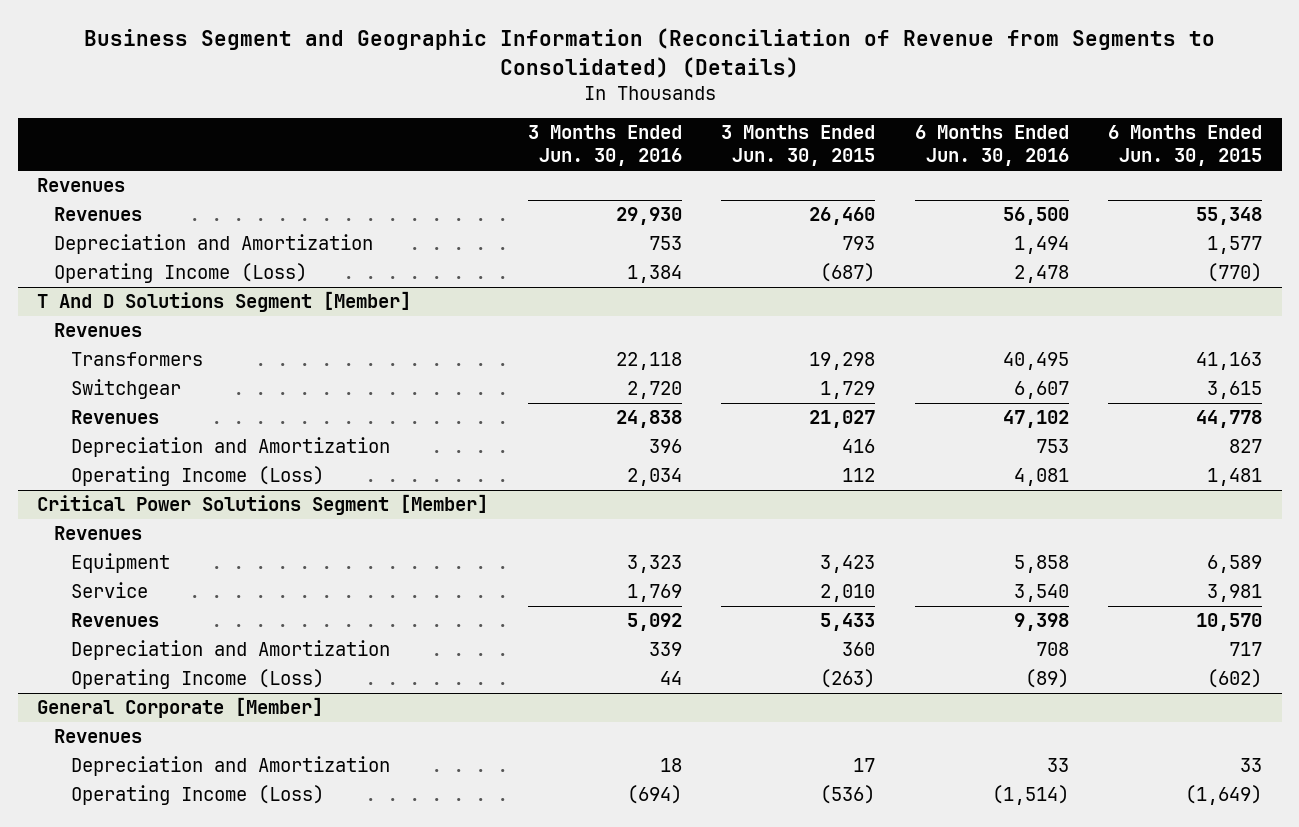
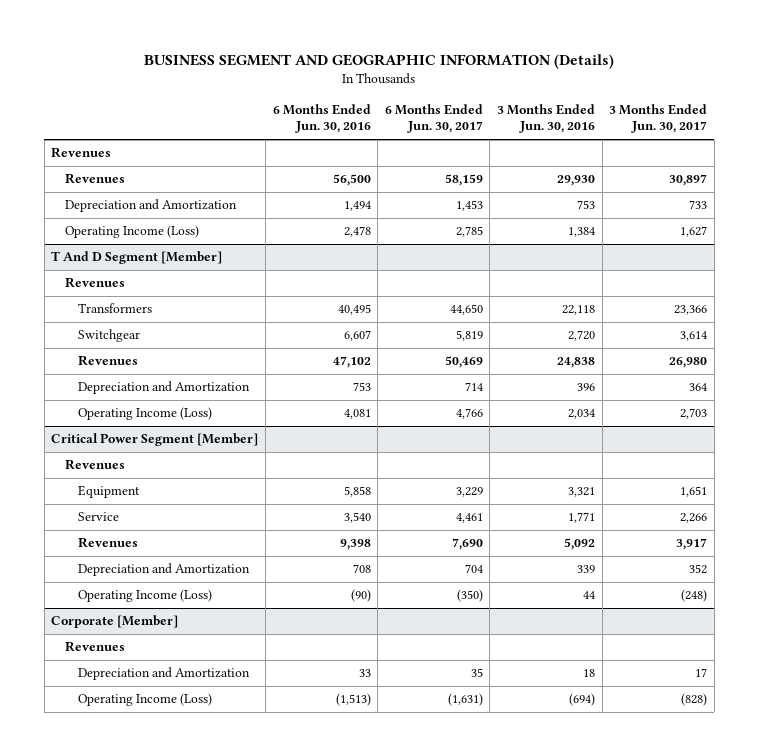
- Business Segment and Geographic Information (Reconciliation of Revenue from Segments to Consolidated) (Details)
+ BUSINESS SEGMENT AND GEOGRAPHIC INFORMATION (Details)
- | 3 Months Ended Jun. 30, 2016 | 3 Months Ended Jun. 30, 2015 | 6 Months Ended Jun. 30, 2016 | 6 Months Ended Jun. 30, 2015
+ | 6 Months Ended Jun. 30, 2016 | 6 Months Ended Jun. 30, 2017 | 3 Months Ended Jun. 30, 2016 | 3 Months Ended Jun. 30, 2017
- T And D Solutions Segment [Member]
+ T And D Segment [Member]
- Critical Power Solutions Segment [Member]
+ Critical Power Segment [Member]
- Equipment | 3,323 | 3,423 | 5,858 | 6,589
- Service | 1,769 | 2,010 | 3,540 | 3,981
+ Equipment | 5,858 | 3,229 | 3,321 | 1,651
+ Service | 3,540 | 4,461 | 1,771 | 2,266
- Operating Income (Loss) | 44 | (263) | (89) | (602)
- General Corporate [Member]
+ Operating Income (Loss) | (90) | (350) | 44 | (248)
+ Corporate [Member]
- Operating Income (Loss) | (694) | (536) | (1,514) | (1,649)
+ Operating Income (Loss) | (1,513) | (1,631) | (694) | (828)

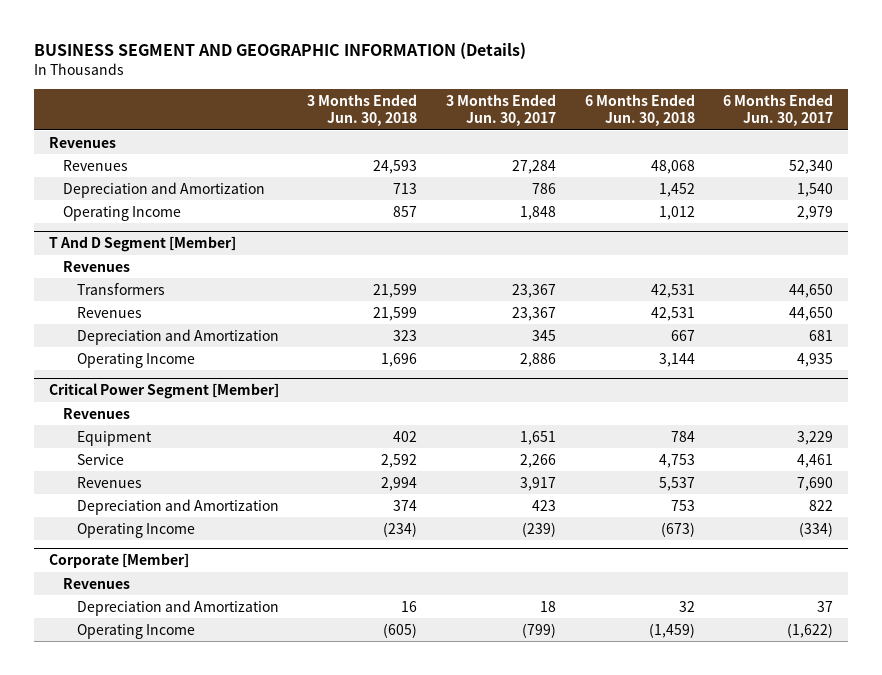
- | 6 Months Ended Jun. 30, 2016 | 6 Months Ended Jun. 30, 2017 | 3 Months Ended Jun. 30, 2016 | 3 Months Ended Jun. 30, 2017
+ | 3 Months Ended Jun. 30, 2018 | 3 Months Ended Jun. 30, 2017 | 6 Months Ended Jun. 30, 2018 | 6 Months Ended Jun. 30, 2017
- Revenues | 56,500 | 58,159 | 29,930 | 30,897
- Depreciation and Amortization | 1,494 | 1,453 | 753 | 733
- Operating Income (Loss) | 2,478 | 2,785 | 1,384 | 1,627
+ Revenues | 24,593 | 27,284 | 48,068 | 52,340
+ Depreciation and Amortization | 713 | 786 | 1,452 | 1,540
+ Operating Income | 857 | 1,848 | 1,012 | 2,979
@ T And D Segment [Member]
- Transformers | 40,495 | 44,650 | 22,118 | 23,366
- Switchgear | 6,607 | 5,819 | 2,720 | 3,614
- Revenues | 47,102 | 50,469 | 24,838 | 26,980
- Depreciation and Amortization | 753 | 714 | 396 | 364
- Operating Income (Loss) | 4,081 | 4,766 | 2,034 | 2,703
+ Transformers | 21,599 | 23,367 | 42,531 | 44,650
+ Revenues | 21,599 | 23,367 | 42,531 | 44,650
+ Depreciation and Amortization | 323 | 345 | 667 | 681
+ Operating Income | 1,696 | 2,886 | 3,144 | 4,935
@ Critical Power Segment [Member]
- Depreciation and Amortization | 708 | 704 | 339 | 352
- Operating Income (Loss) | (90) | (350) | 44 | (248)
+ Depreciation and Amortization | 374 | 423 | 753 | 822
+ Operating Income | (234) | (239) | (673) | (334)
@ Corporate [Member]
- Depreciation and Amortization | 33 | 35 | 18 | 17
- Operating Income (Loss) | (1,513) | (1,631) | (694) | (828)
+ Depreciation and Amortization | 16 | 18 | 32 | 37
+ Operating Income | (605) | (799) | (1,459) | (1,622)

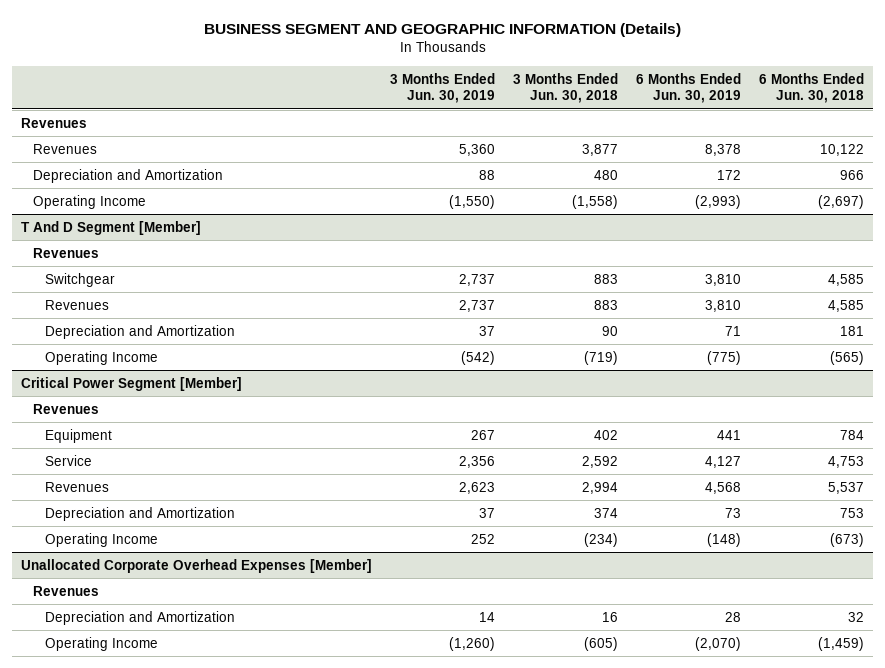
- | 3 Months Ended Jun. 30, 2018 | 3 Months Ended Jun. 30, 2017 | 6 Months Ended Jun. 30, 2018 | 6 Months Ended Jun. 30, 2017
+ | 3 Months Ended Jun. 30, 2019 | 3 Months Ended Jun. 30, 2018 | 6 Months Ended Jun. 30, 2019 | 6 Months Ended Jun. 30, 2018
- Revenues | 24,593 | 27,284 | 48,068 | 52,340
- Depreciation and Amortization | 713 | 786 | 1,452 | 1,540
- Operating Income | 857 | 1,848 | 1,012 | 2,979
+ Revenues | 5,360 | 3,877 | 8,378 | 10,122
+ Depreciation and Amortization | 88 | 480 | 172 | 966
+ Operating Income | (1,550) | (1,558) | (2,993) | (2,697)
@ T And D Segment [Member]
- Transformers | 21,599 | 23,367 | 42,531 | 44,650
- Revenues | 21,599 | 23,367 | 42,531 | 44,650
- Depreciation and Amortization | 323 | 345 | 667 | 681
- Operating Income | 1,696 | 2,886 | 3,144 | 4,935
+ Switchgear | 2,737 | 883 | 3,810 | 4,585
+ Revenues | 2,737 | 883 | 3,810 | 4,585
+ Depreciation and Amortization | 37 | 90 | 71 | 181
+ Operating Income | (542) | (719) | (775) | (565)
- Corporate [Member]
+ Unallocated Corporate Overhead Expenses [Member]

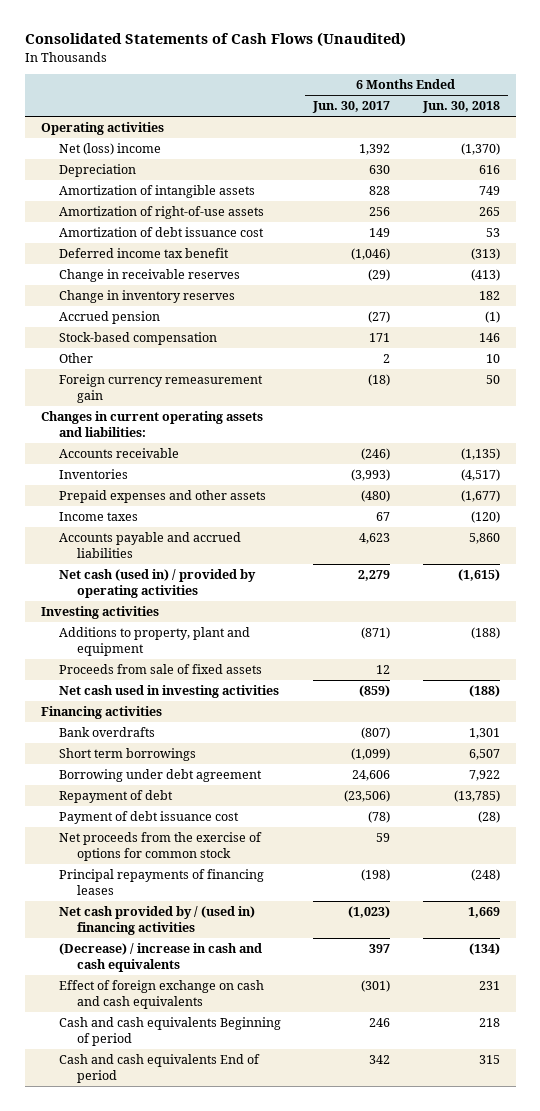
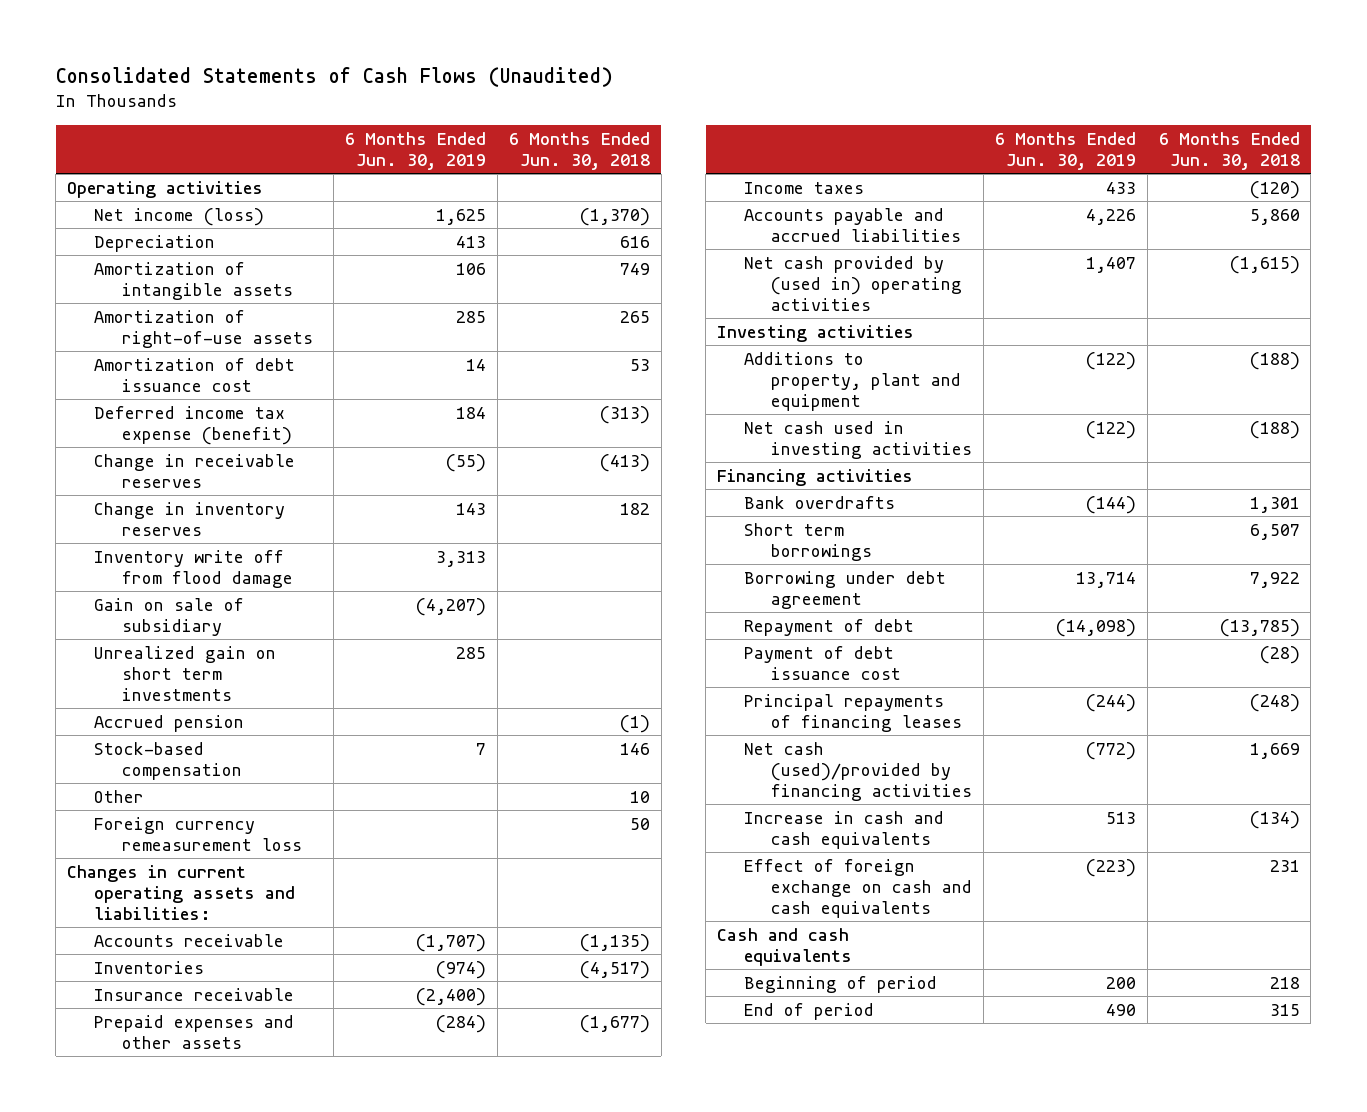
- | 6 Months Ended Jun. 30, 2017 | 6 Months Ended Jun. 30, 2018
+ | 6 Months Ended Jun. 30, 2019 | 6 Months Ended Jun. 30, 2018
- Net (loss) income | 1,392 | (1,370)
+ Net income (loss) | 1,625 | (1,370)
- Deferred income tax benefit | (1,046) | (313)
+ Deferred income tax expense (benefit) | 184 | (313)
+ Inventory write off from flood damage | 3,313 |
+ Gain on sale of subsidiary | (4,207) |
+ Unrealized gain on short term investments | 285 |
- Foreign currency remeasurement gain | (18) | 50
+ Foreign currency remeasurement loss | | 50
+ Insurance receivable | (2,400) |
- Net cash (used in) / provided by operating activities | 2,279 | (1,615)
+ Net cash provided by (used in) operating activities | 1,407 | (1,615)
- Proceeds from sale of fixed assets | 12 |
- Net proceeds from the exercise of options for common stock | 59 |
- Net cash provided by / (used in) financing activities | (1,023) | 1,669
- (Decrease) / increase in cash and cash equivalents | 397 | (134)
+ Net cash (used)/provided by financing activities | (772) | 1,669
+ Increase in cash and cash equivalents | 513 | (134)
- Cash and cash equivalents Beginning of period | 246 | 218
- Cash and cash equivalents End of period | 342 | 315
+ Cash and cash equivalents
+ Beginning of period | 200 | 218
+ End of period | 490 | 315

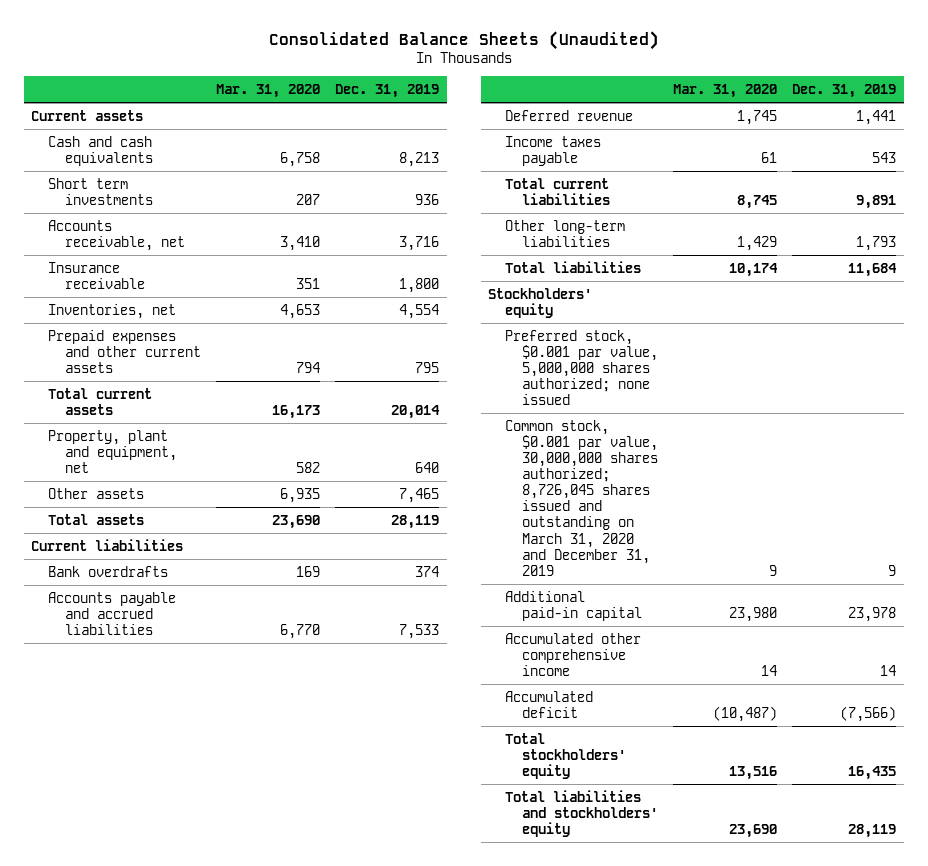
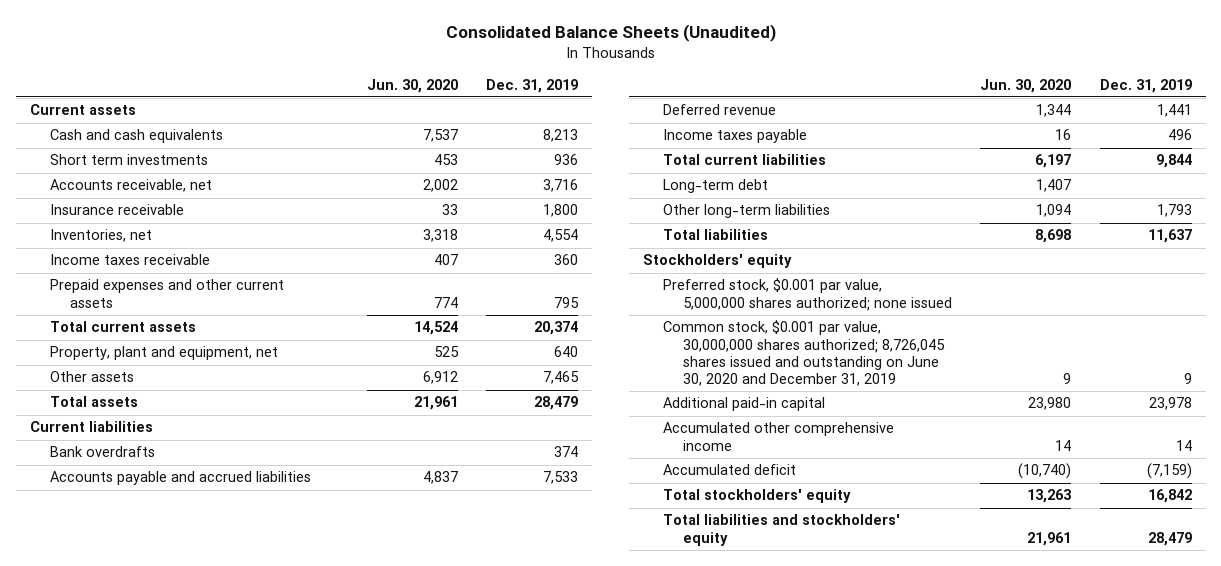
- | Mar. 31, 2020 | Dec. 31, 2019
+ | Jun. 30, 2020 | Dec. 31, 2019
+ Income taxes receivable | 407 | 360
- Total current assets | 16,173 | 20,014
+ Total current assets | 14,524 | 20,374
- Total assets | 23,690 | 28,119
+ Total assets | 21,961 | 28,479
- Income taxes payable | 61 | 543
- Total current liabilities | 8,745 | 9,891
+ Income taxes payable | 16 | 496
+ Total current liabilities | 6,197 | 9,844
+ Long-term debt | 1,407 |
- Total liabilities | 10,174 | 11,684
+ Total liabilities | 8,698 | 11,637
- Common stock, $0.001 par value, 30,000,000 shares authorized; 8,726,045 shares issued and outstanding on March 31, 2020 and December 31, 2019 | 9 | 9
+ Common stock, $0.001 par value, 30,000,000 shares authorized; 8,726,045 shares issued and outstanding on June 30, 2020 and December 31, 2019 | 9 | 9
- Accumulated deficit | (10,487) | (7,566)
- Total stockholders' equity | 13,516 | 16,435
- Total liabilities and stockholders' equity | 23,690 | 28,119
+ Accumulated deficit | (10,740) | (7,159)
+ Total stockholders' equity | 13,263 | 16,842
+ Total liabilities and stockholders' equity | 21,961 | 28,479

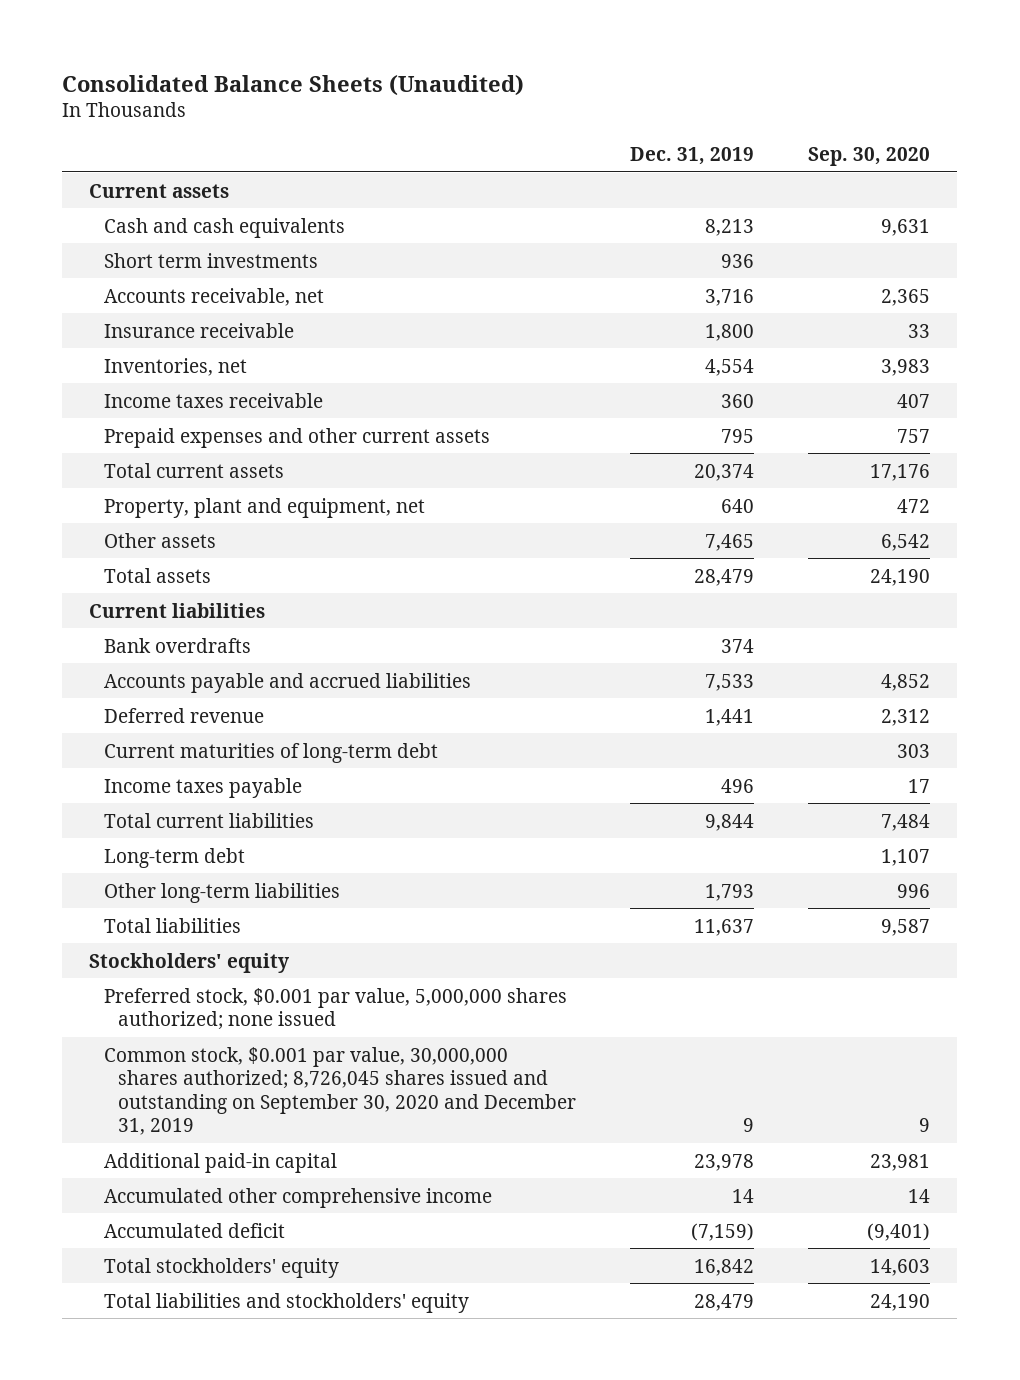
- | Jun. 30, 2020 | Dec. 31, 2019
+ | Dec. 31, 2019 | Sep. 30, 2020
+ Current maturities of long-term debt | | 303
- Common stock, $0.001 par value, 30,000,000 shares authorized; 8,726,045 shares issued and outstanding on June 30, 2020 and December 31, 2019 | 9 | 9
+ Common stock, $0.001 par value, 30,000,000 shares authorized; 8,726,045 shares issued and outstanding on September 30, 2020 and December 31, 2019 | 9 | 9

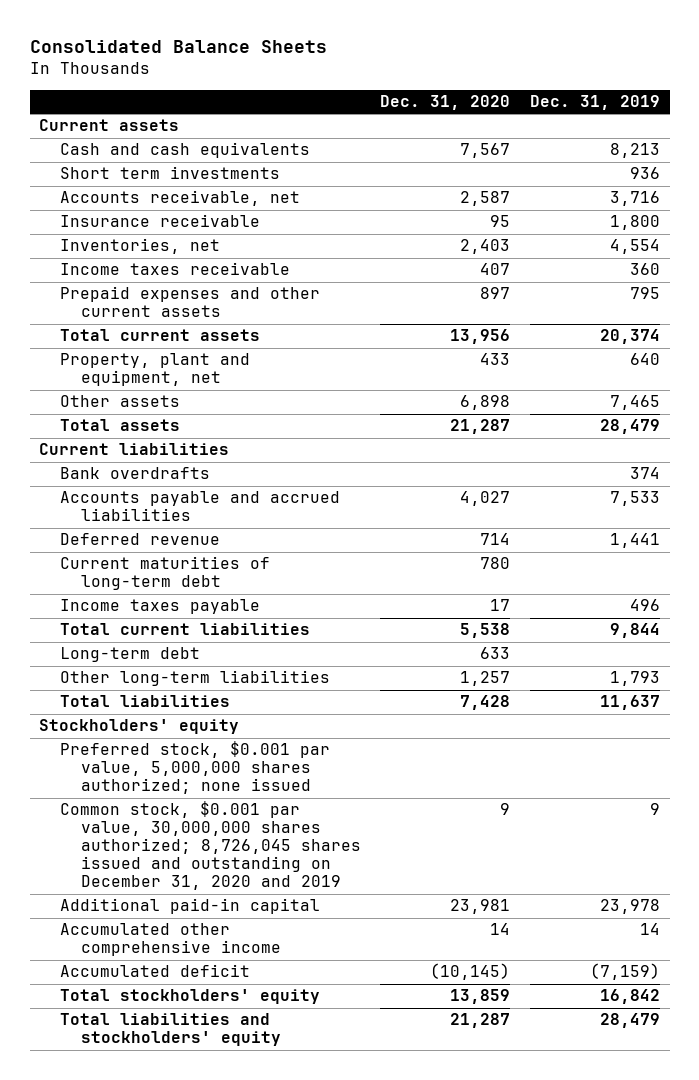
- Consolidated Balance Sheets (Unaudited)
+ Consolidated Balance Sheets
- | Dec. 31, 2019 | Sep. 30, 2020
+ | Dec. 31, 2020 | Dec. 31, 2019
- Common stock, $0.001 par value, 30,000,000 shares authorized; 8,726,045 shares issued and outstanding on September 30, 2020 and December 31, 2019 | 9 | 9
+ Common stock, $0.001 par value, 30,000,000 shares authorized; 8,726,045 shares issued and outstanding on December 31, 2020 and 2019 | 9 | 9

